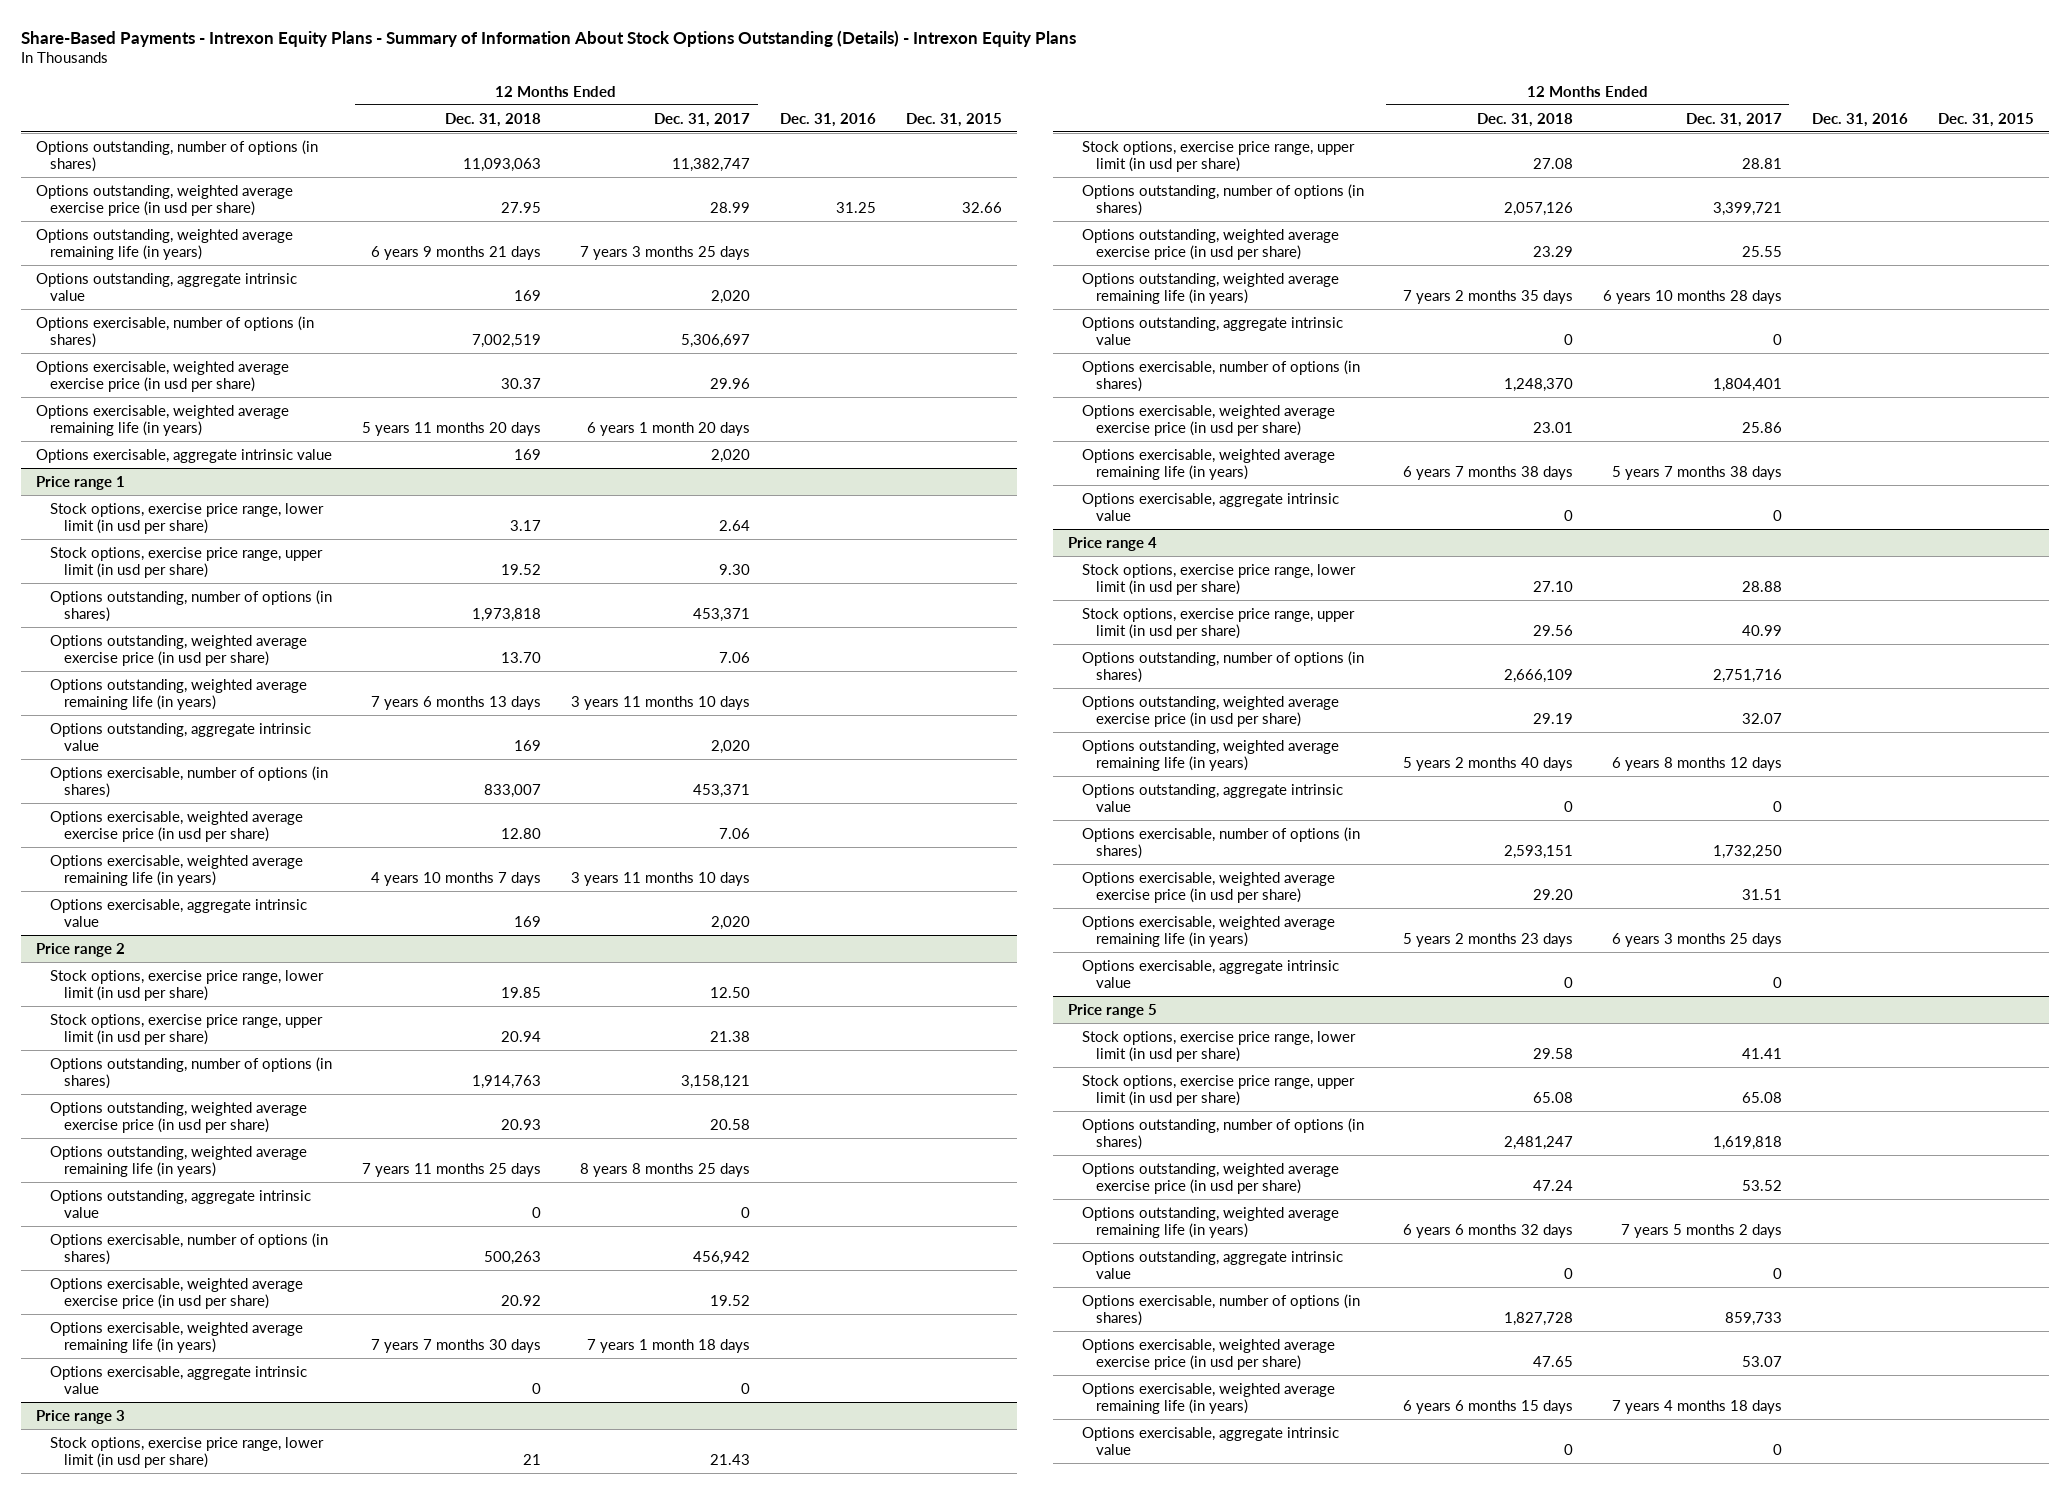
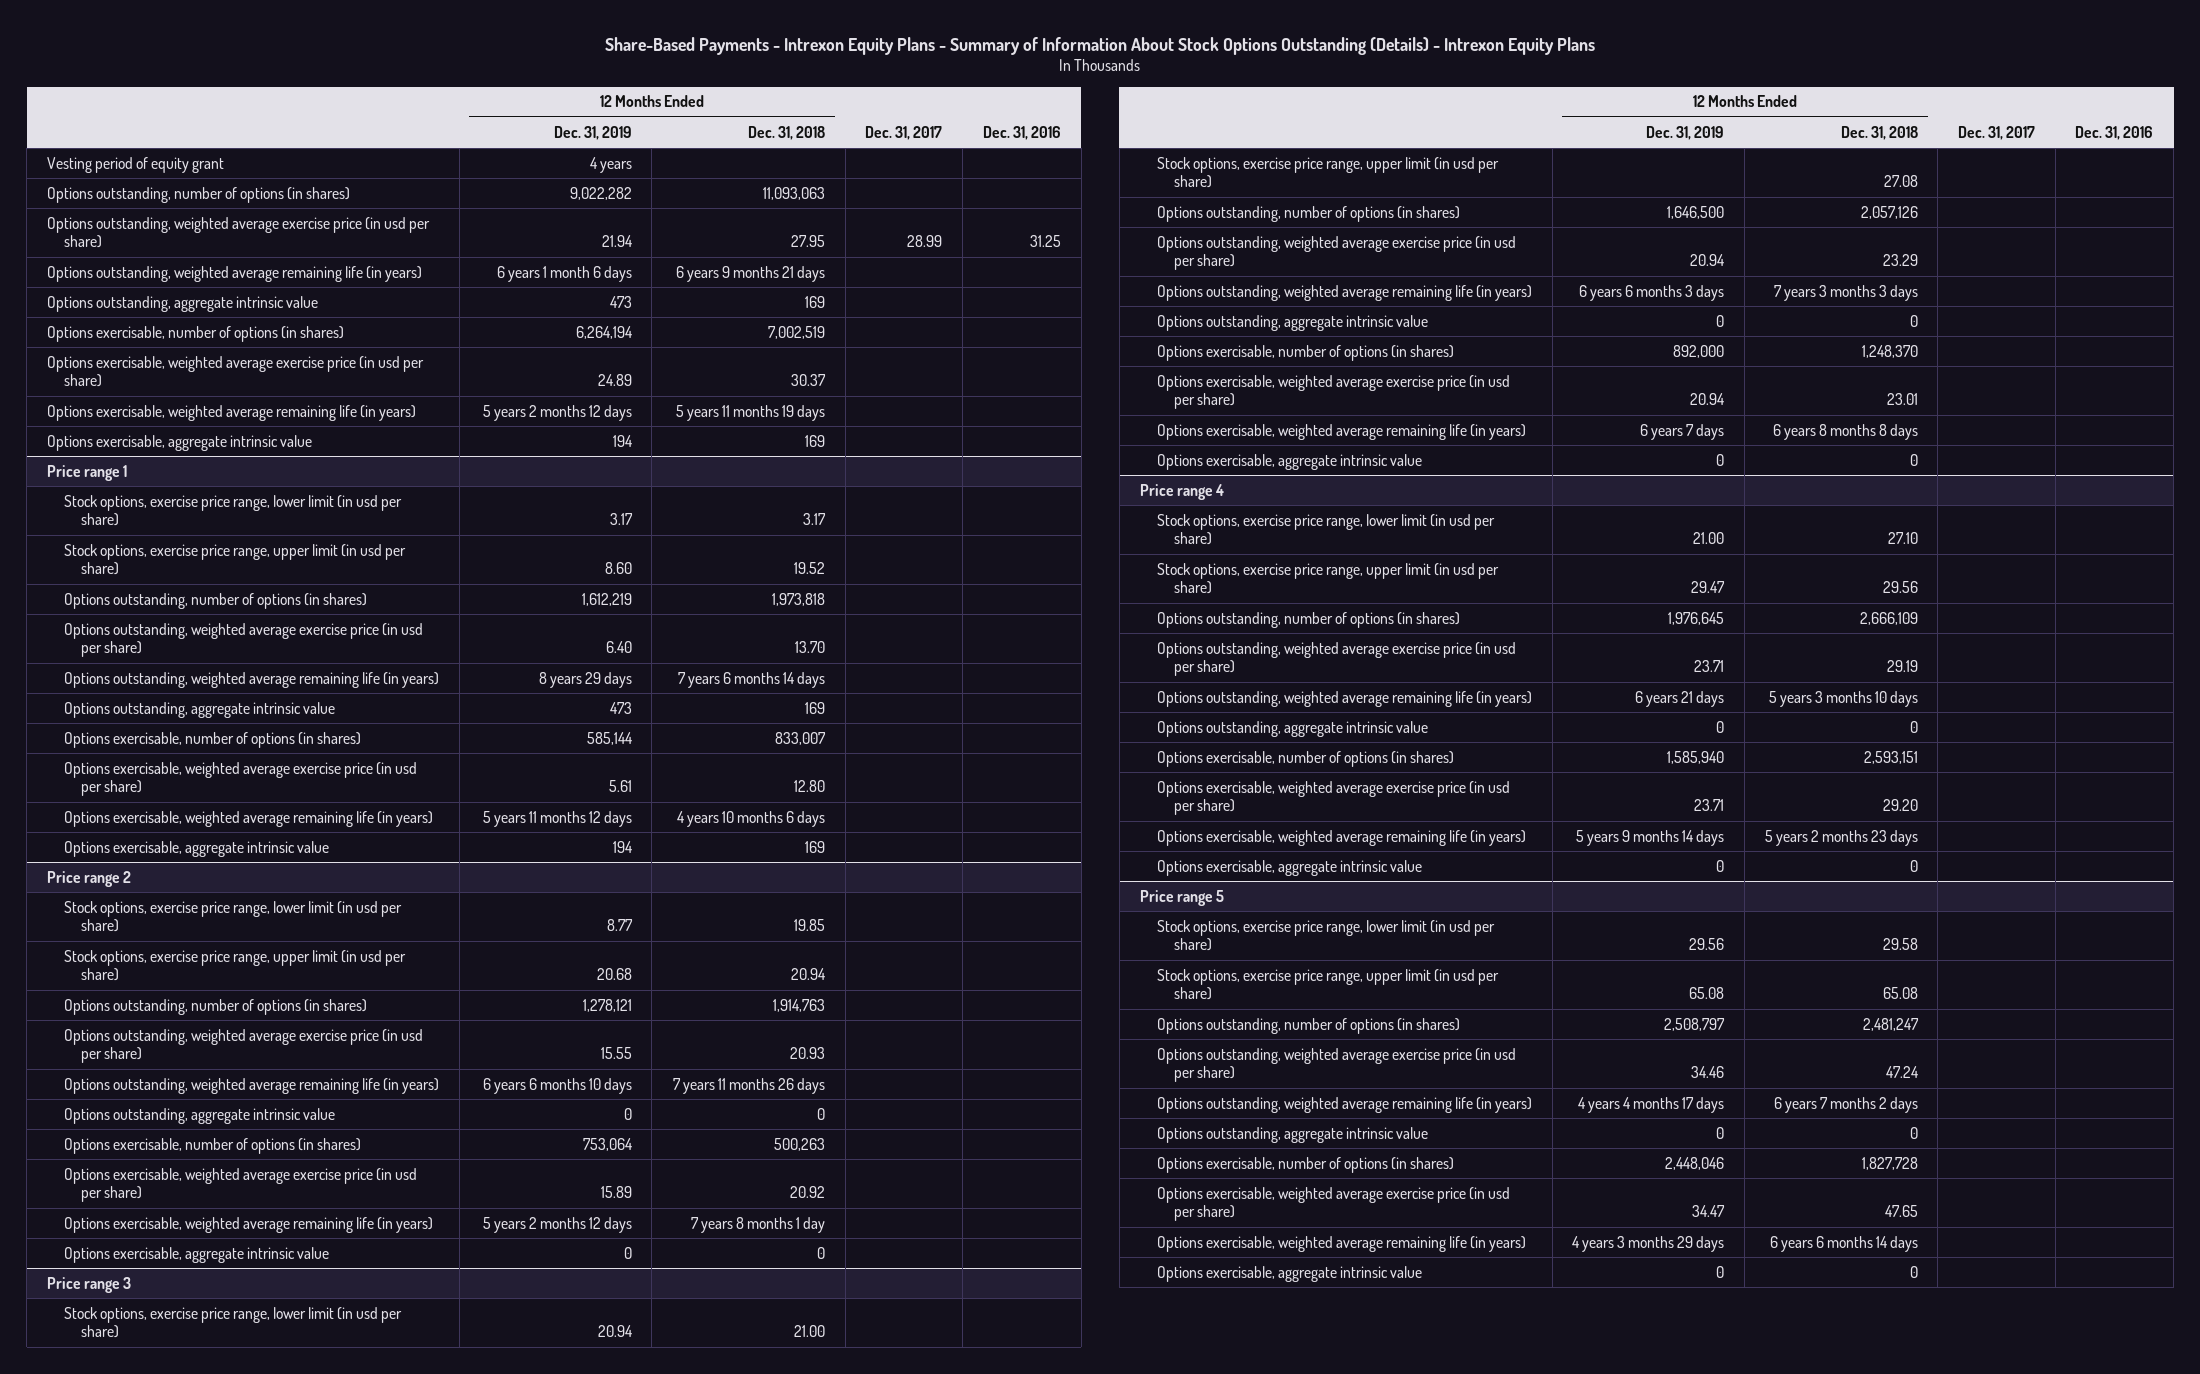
- | 12 Months Ended Dec. 31, 2018 | 12 Months Ended Dec. 31, 2017 | Dec. 31, 2016 | Dec. 31, 2015
+ | 12 Months Ended Dec. 31, 2019 | 12 Months Ended Dec. 31, 2018 | Dec. 31, 2017 | Dec. 31, 2016
+ Vesting period of equity grant | 4 years | | |
- Options exercisable, weighted average remaining life (in years) | 5 years 11 months 20 days | 6 years 1 month 20 days | |
+ Options exercisable, weighted average remaining life (in years) | 5 years 2 months 12 days | 5 years 11 months 19 days | |
@ Price range 1
- Options outstanding, weighted average remaining life (in years) | 7 years 6 months 13 days | 3 years 11 months 10 days | |
+ Options outstanding, weighted average remaining life (in years) | 8 years 29 days | 7 years 6 months 14 days | |
- Options exercisable, weighted average remaining life (in years) | 4 years 10 months 7 days | 3 years 11 months 10 days | |
+ Options exercisable, weighted average remaining life (in years) | 5 years 11 months 12 days | 4 years 10 months 6 days | |
@ Price range 2
- Options outstanding, weighted average remaining life (in years) | 7 years 11 months 25 days | 8 years 8 months 25 days | |
+ Options outstanding, weighted average remaining life (in years) | 6 years 6 months 10 days | 7 years 11 months 26 days | |
- Options exercisable, weighted average remaining life (in years) | 7 years 7 months 30 days | 7 years 1 month 18 days | |
+ Options exercisable, weighted average remaining life (in years) | 5 years 2 months 12 days | 7 years 8 months 1 day | |
@ Price range 3
- Stock options, exercise price range, lower limit (in usd per share) | 21 | 21.43 | |
+ Stock options, exercise price range, lower limit (in usd per share) | 20.94 | 21.00 | |
- Options outstanding, weighted average remaining life (in years) | 7 years 2 months 35 days | 6 years 10 months 28 days | |
+ Options outstanding, weighted average remaining life (in years) | 6 years 6 months 3 days | 7 years 3 months 3 days | |
- Options exercisable, weighted average remaining life (in years) | 6 years 7 months 38 days | 5 years 7 months 38 days | |
+ Options exercisable, weighted average remaining life (in years) | 6 years 7 days | 6 years 8 months 8 days | |
@ Price range 4
- Options outstanding, weighted average remaining life (in years) | 5 years 2 months 40 days | 6 years 8 months 12 days | |
+ Options outstanding, weighted average remaining life (in years) | 6 years 21 days | 5 years 3 months 10 days | |
@ Price range 5
- Options outstanding, weighted average remaining life (in years) | 6 years 6 months 32 days | 7 years 5 months 2 days | |
+ Options outstanding, weighted average remaining life (in years) | 4 years 4 months 17 days | 6 years 7 months 2 days | |
- Options exercisable, weighted average remaining life (in years) | 6 years 6 months 15 days | 7 years 4 months 18 days | |
+ Options exercisable, weighted average remaining life (in years) | 4 years 3 months 29 days | 6 years 6 months 14 days | |

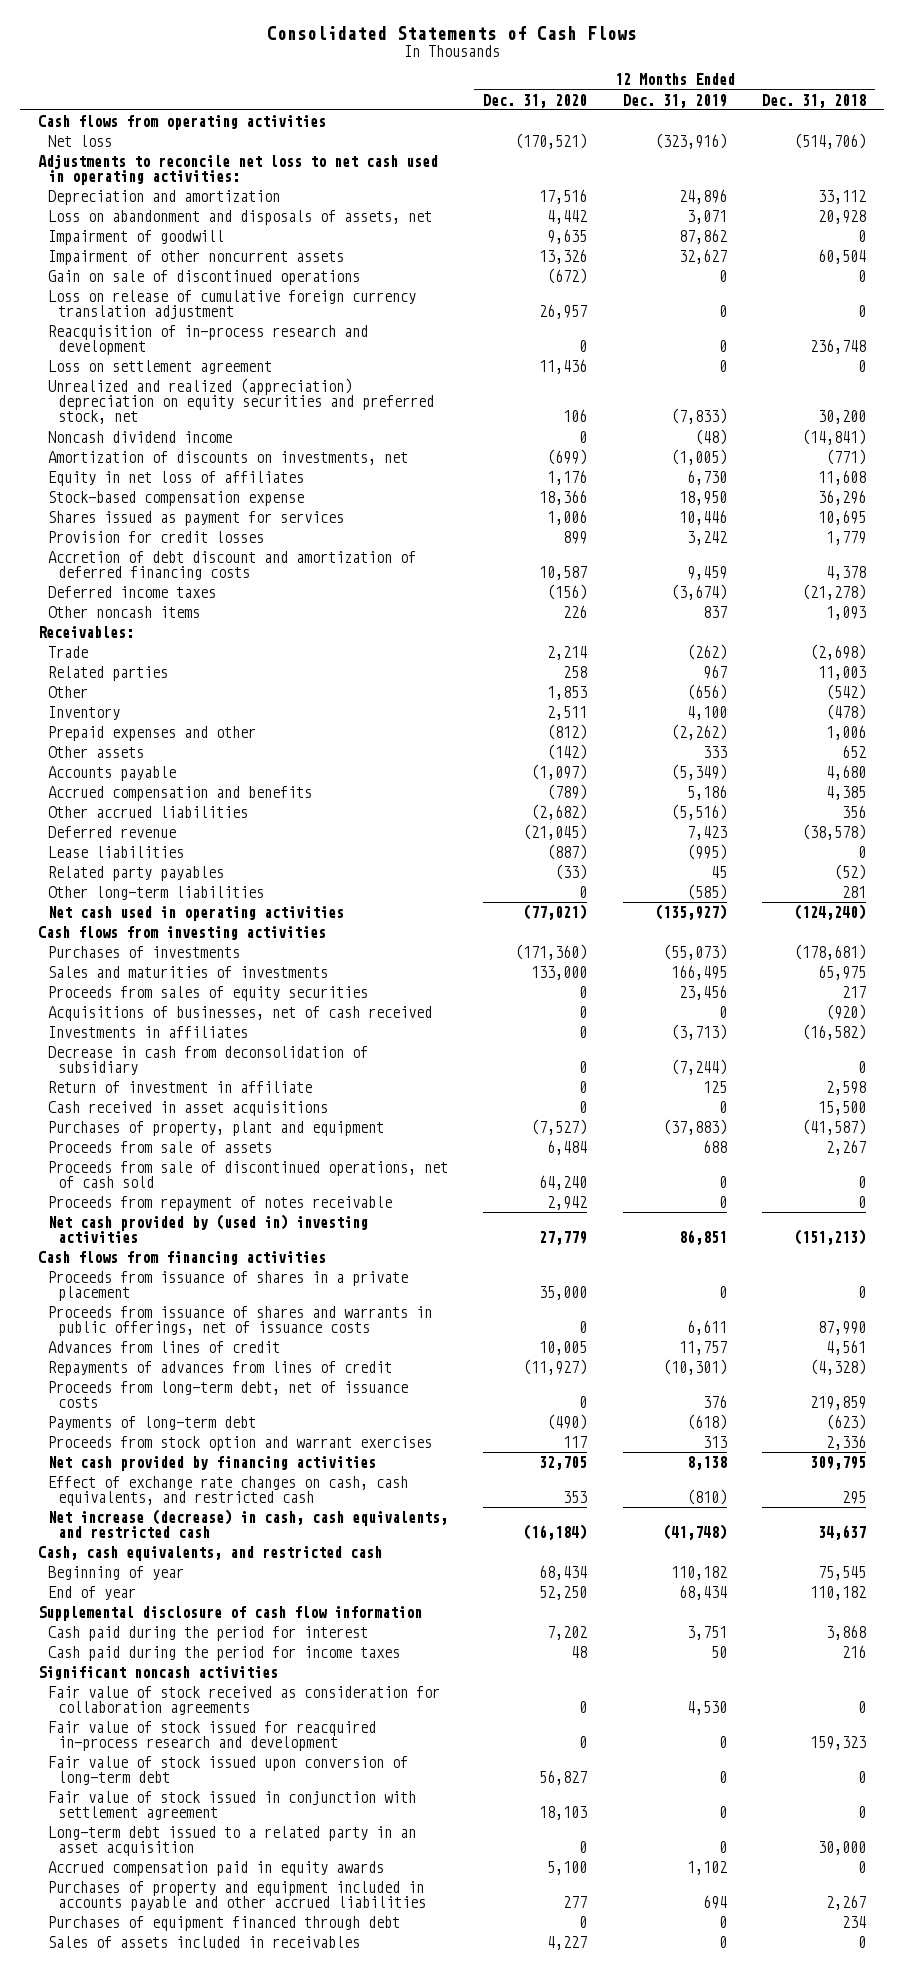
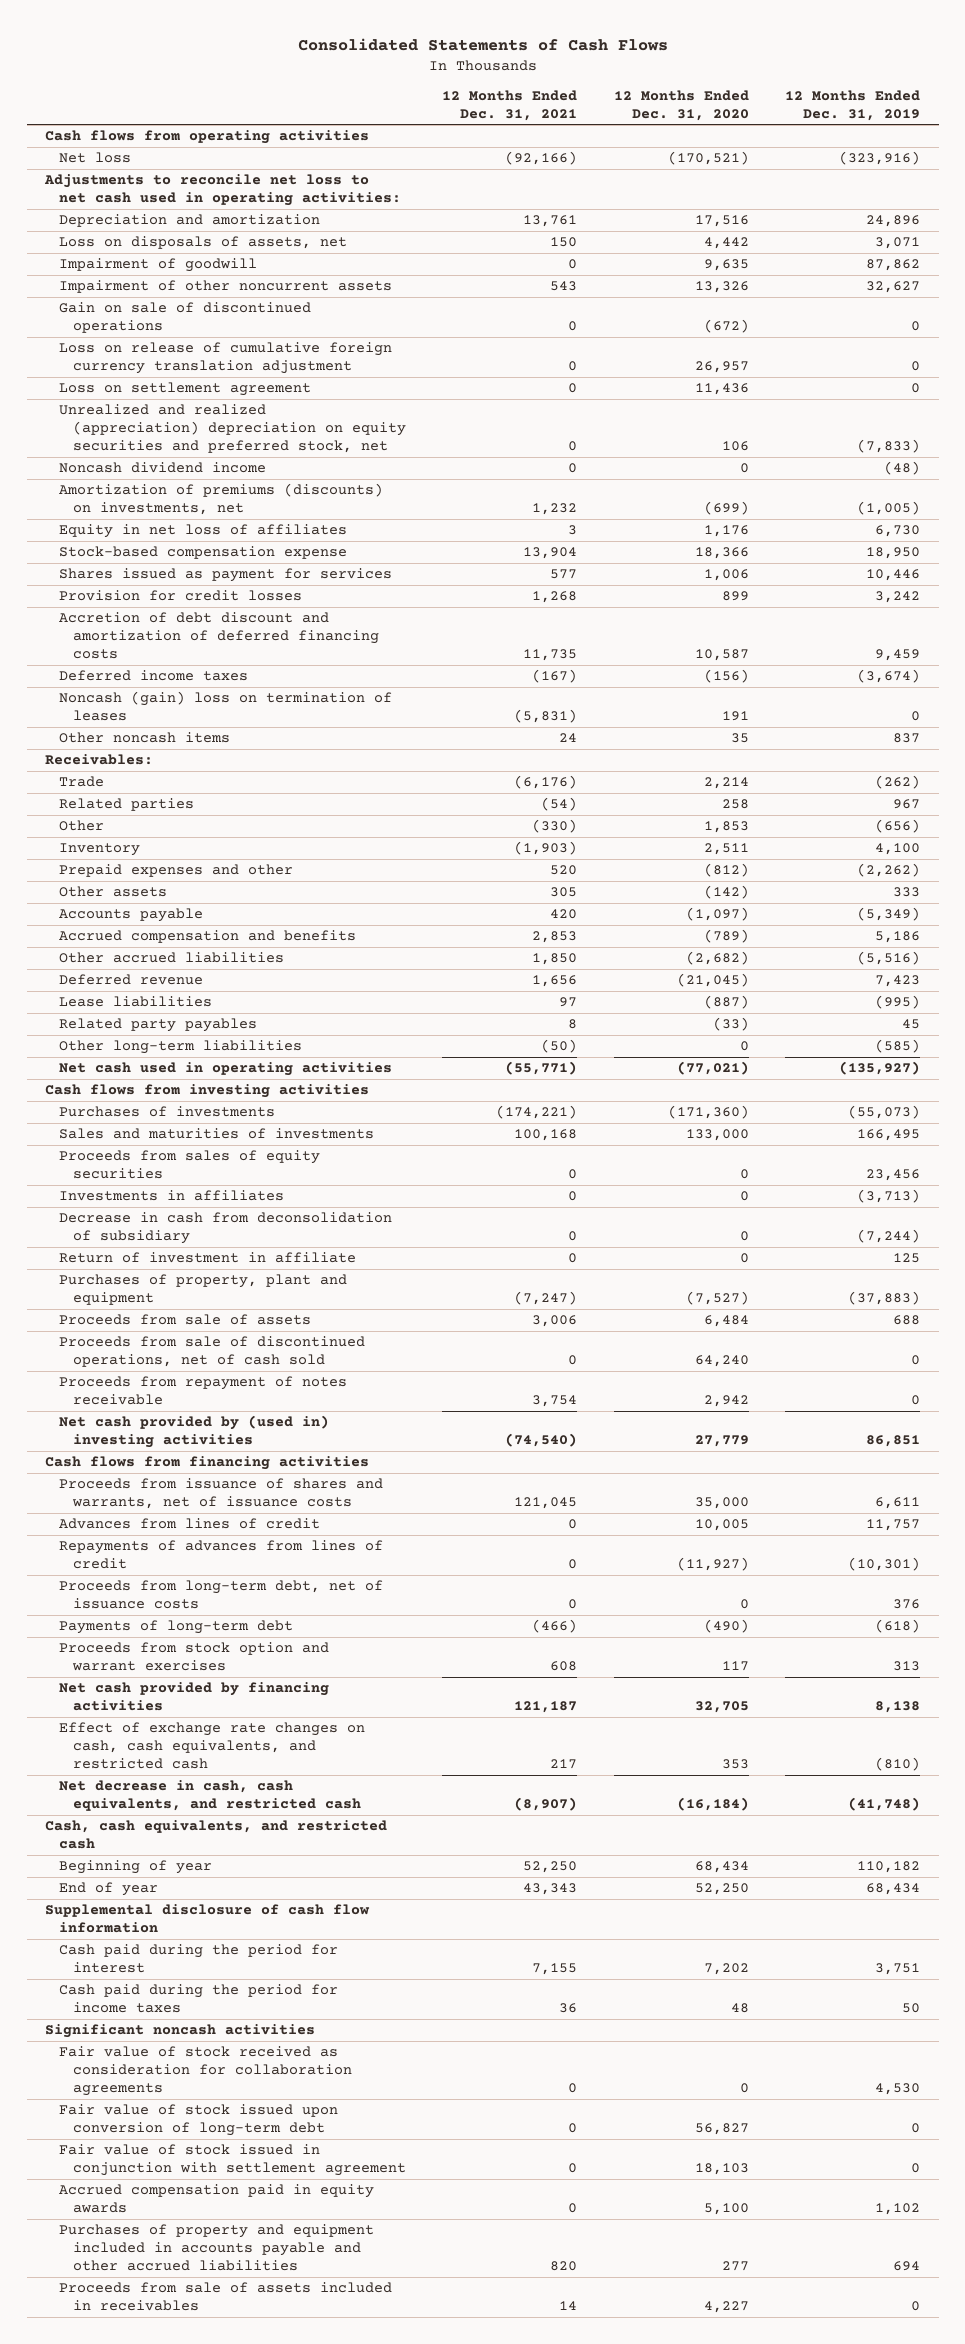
- | 12 Months Ended Dec. 31, 2020 | 12 Months Ended Dec. 31, 2019 | 12 Months Ended Dec. 31, 2018
+ | 12 Months Ended Dec. 31, 2021 | 12 Months Ended Dec. 31, 2020 | 12 Months Ended Dec. 31, 2019
- Loss on abandonment and disposals of assets, net | 4,442 | 3,071 | 20,928
+ Loss on disposals of assets, net | 150 | 4,442 | 3,071
- Reacquisition of in-process research and development | 0 | 0 | 236,748
- Amortization of discounts on investments, net | (699) | (1,005) | (771)
+ Amortization of premiums (discounts) on investments, net | 1,232 | (699) | (1,005)
- Other noncash items | 226 | 837 | 1,093
+ Noncash (gain) loss on termination of leases | (5,831) | 191 | 0
+ Other noncash items | 24 | 35 | 837
- Acquisitions of businesses, net of cash received | 0 | 0 | (920)
- Cash received in asset acquisitions | 0 | 0 | 15,500
- Proceeds from issuance of shares in a private placement | 35,000 | 0 | 0
- Proceeds from issuance of shares and warrants in public offerings, net of issuance costs | 0 | 6,611 | 87,990
+ Proceeds from issuance of shares and warrants, net of issuance costs | 121,045 | 35,000 | 6,611
- Net increase (decrease) in cash, cash equivalents, and restricted cash | (16,184) | (41,748) | 34,637
+ Net decrease in cash, cash equivalents, and restricted cash | (8,907) | (16,184) | (41,748)
- Fair value of stock issued for reacquired in-process research and development | 0 | 0 | 159,323
- Long-term debt issued to a related party in an asset acquisition | 0 | 0 | 30,000
- Purchases of equipment financed through debt | 0 | 0 | 234
- Sales of assets included in receivables | 4,227 | 0 | 0
+ Proceeds from sale of assets included in receivables | 14 | 4,227 | 0

